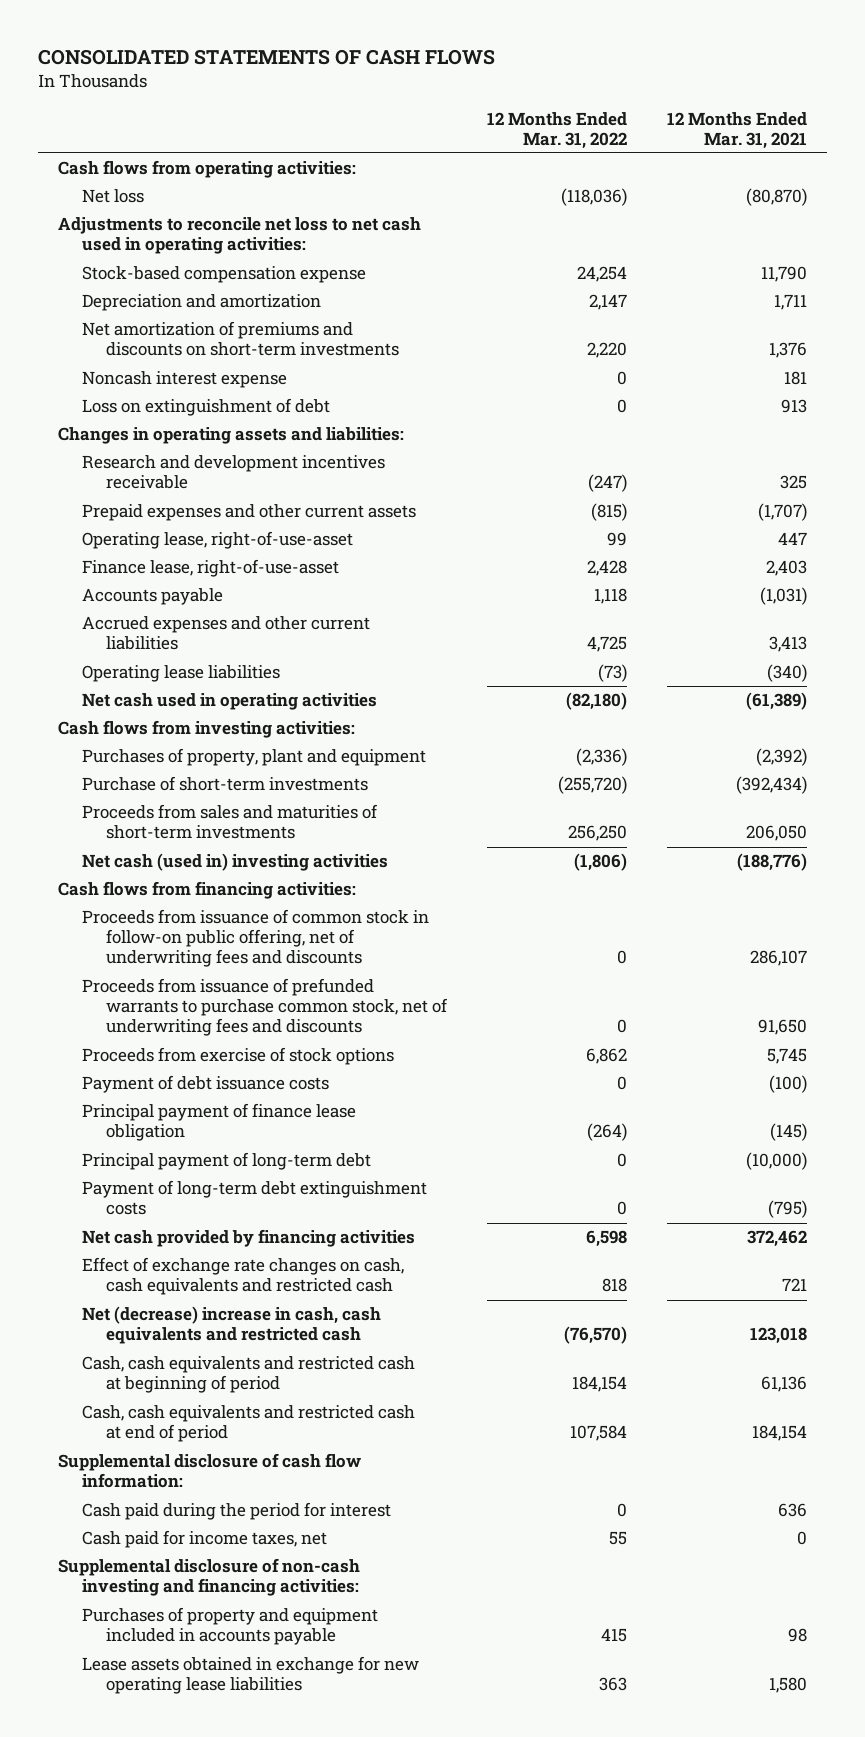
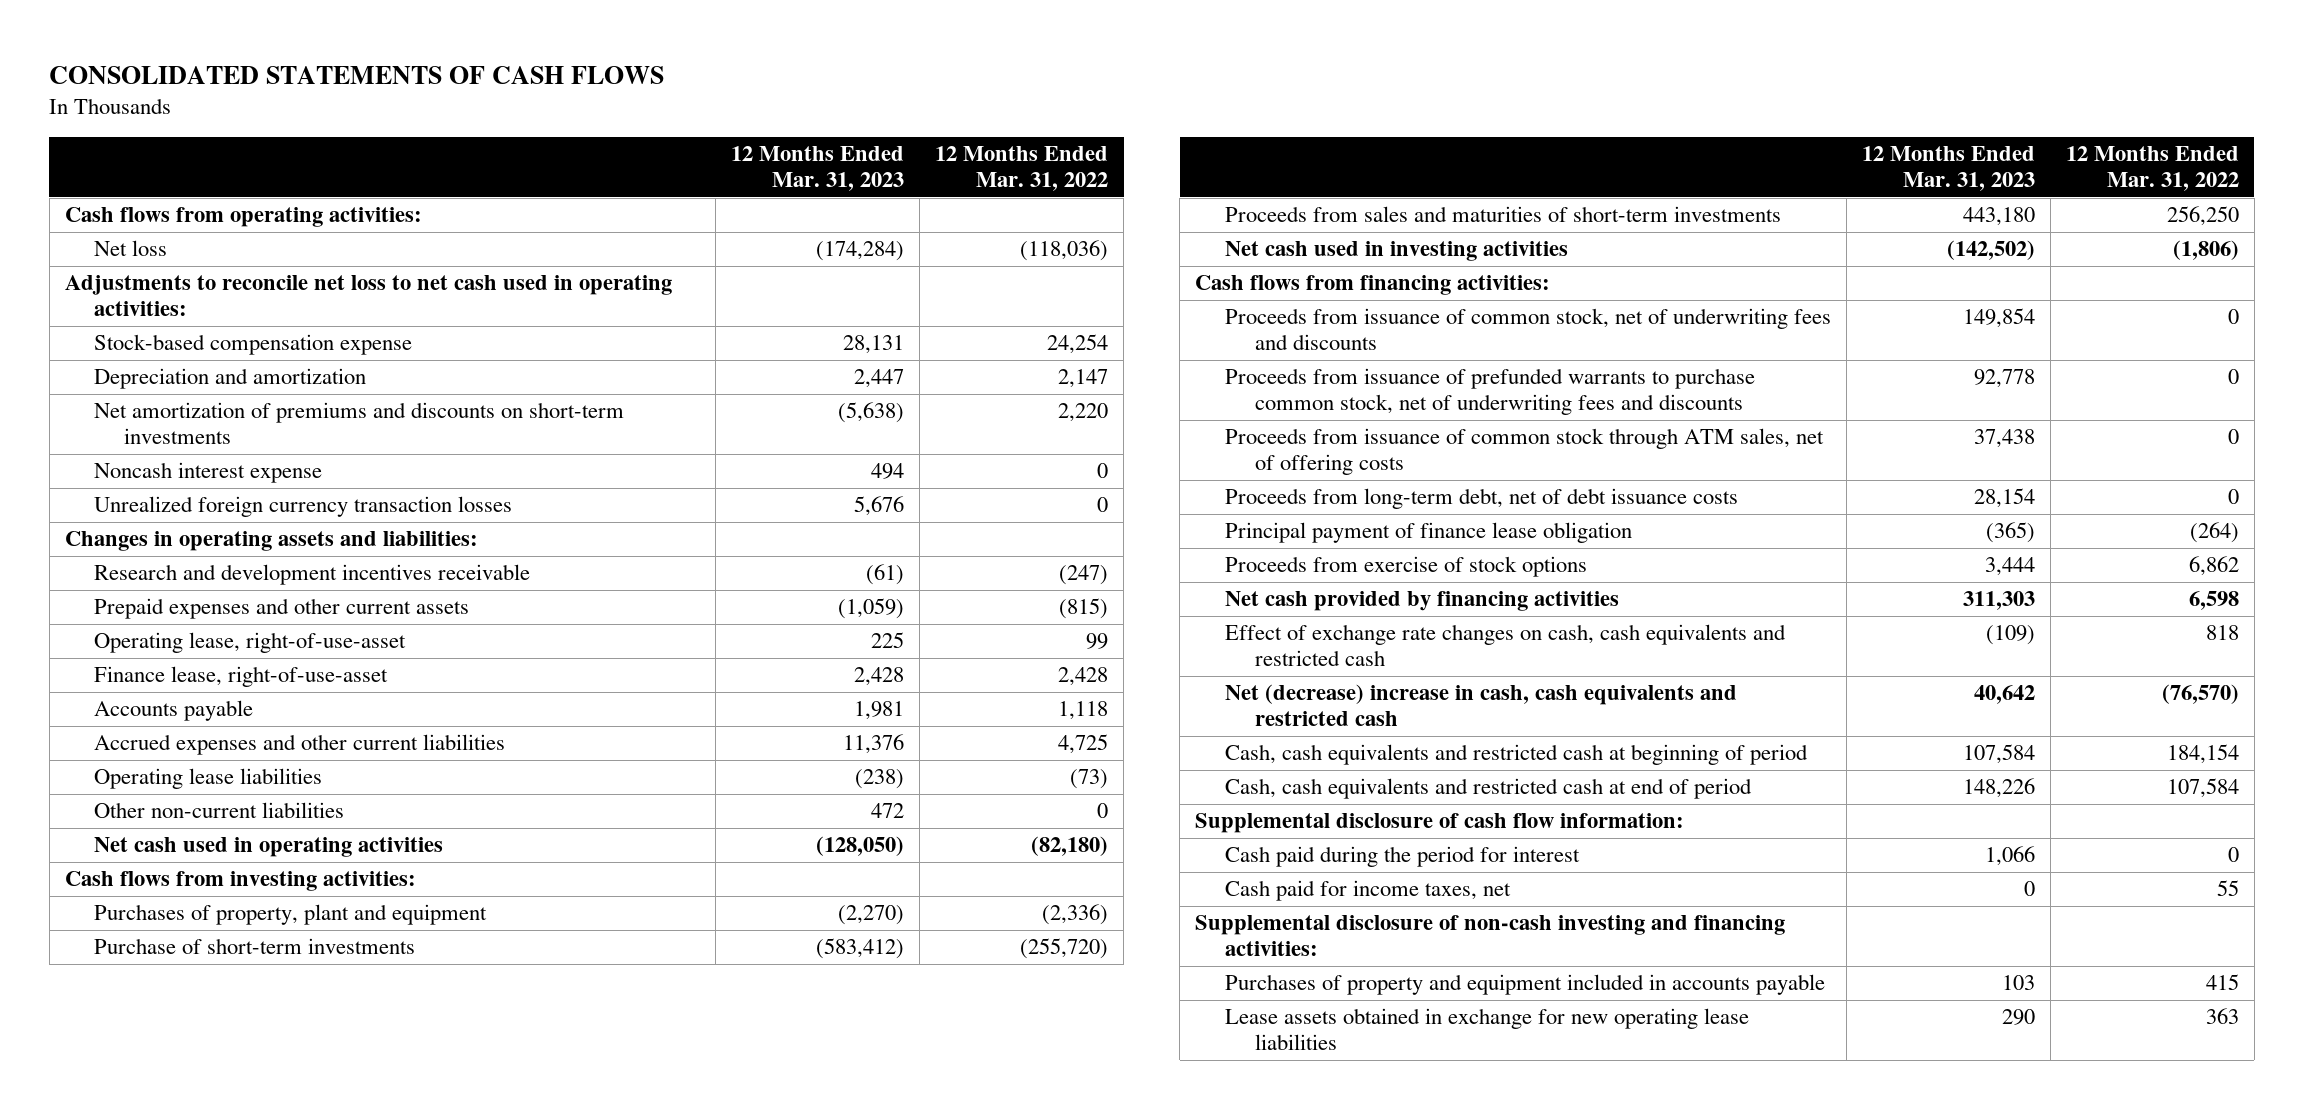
- | 12 Months Ended Mar. 31, 2022 | 12 Months Ended Mar. 31, 2021
+ | 12 Months Ended Mar. 31, 2023 | 12 Months Ended Mar. 31, 2022
- Loss on extinguishment of debt | 0 | 913
+ Unrealized foreign currency transaction losses | 5,676 | 0
+ Other non-current liabilities | 472 | 0
- Net cash (used in) investing activities | (1,806) | (188,776)
+ Net cash used in investing activities | (142,502) | (1,806)
- Proceeds from issuance of common stock in follow-on public offering, net of underwriting fees and discounts | 0 | 286,107
+ Proceeds from issuance of common stock, net of underwriting fees and discounts | 149,854 | 0
- Payment of debt issuance costs | 0 | (100)
+ Proceeds from issuance of common stock through ATM sales, net of offering costs | 37,438 | 0
+ Proceeds from long-term debt, net of debt issuance costs | 28,154 | 0
- Principal payment of long-term debt | 0 | (10,000)
- Payment of long-term debt extinguishment costs | 0 | (795)
moved down: Proceeds from exercise of stock options | 3,444 | 6,862

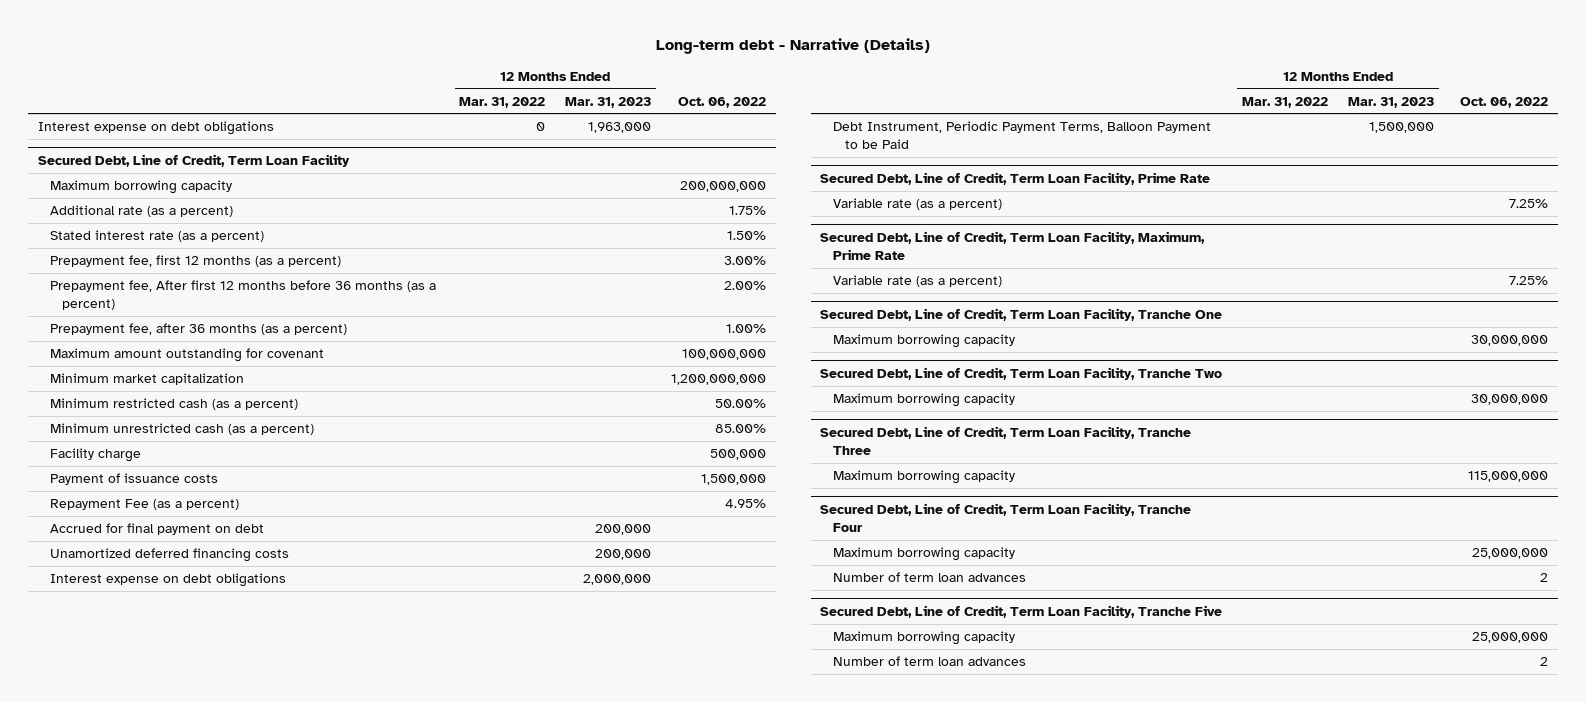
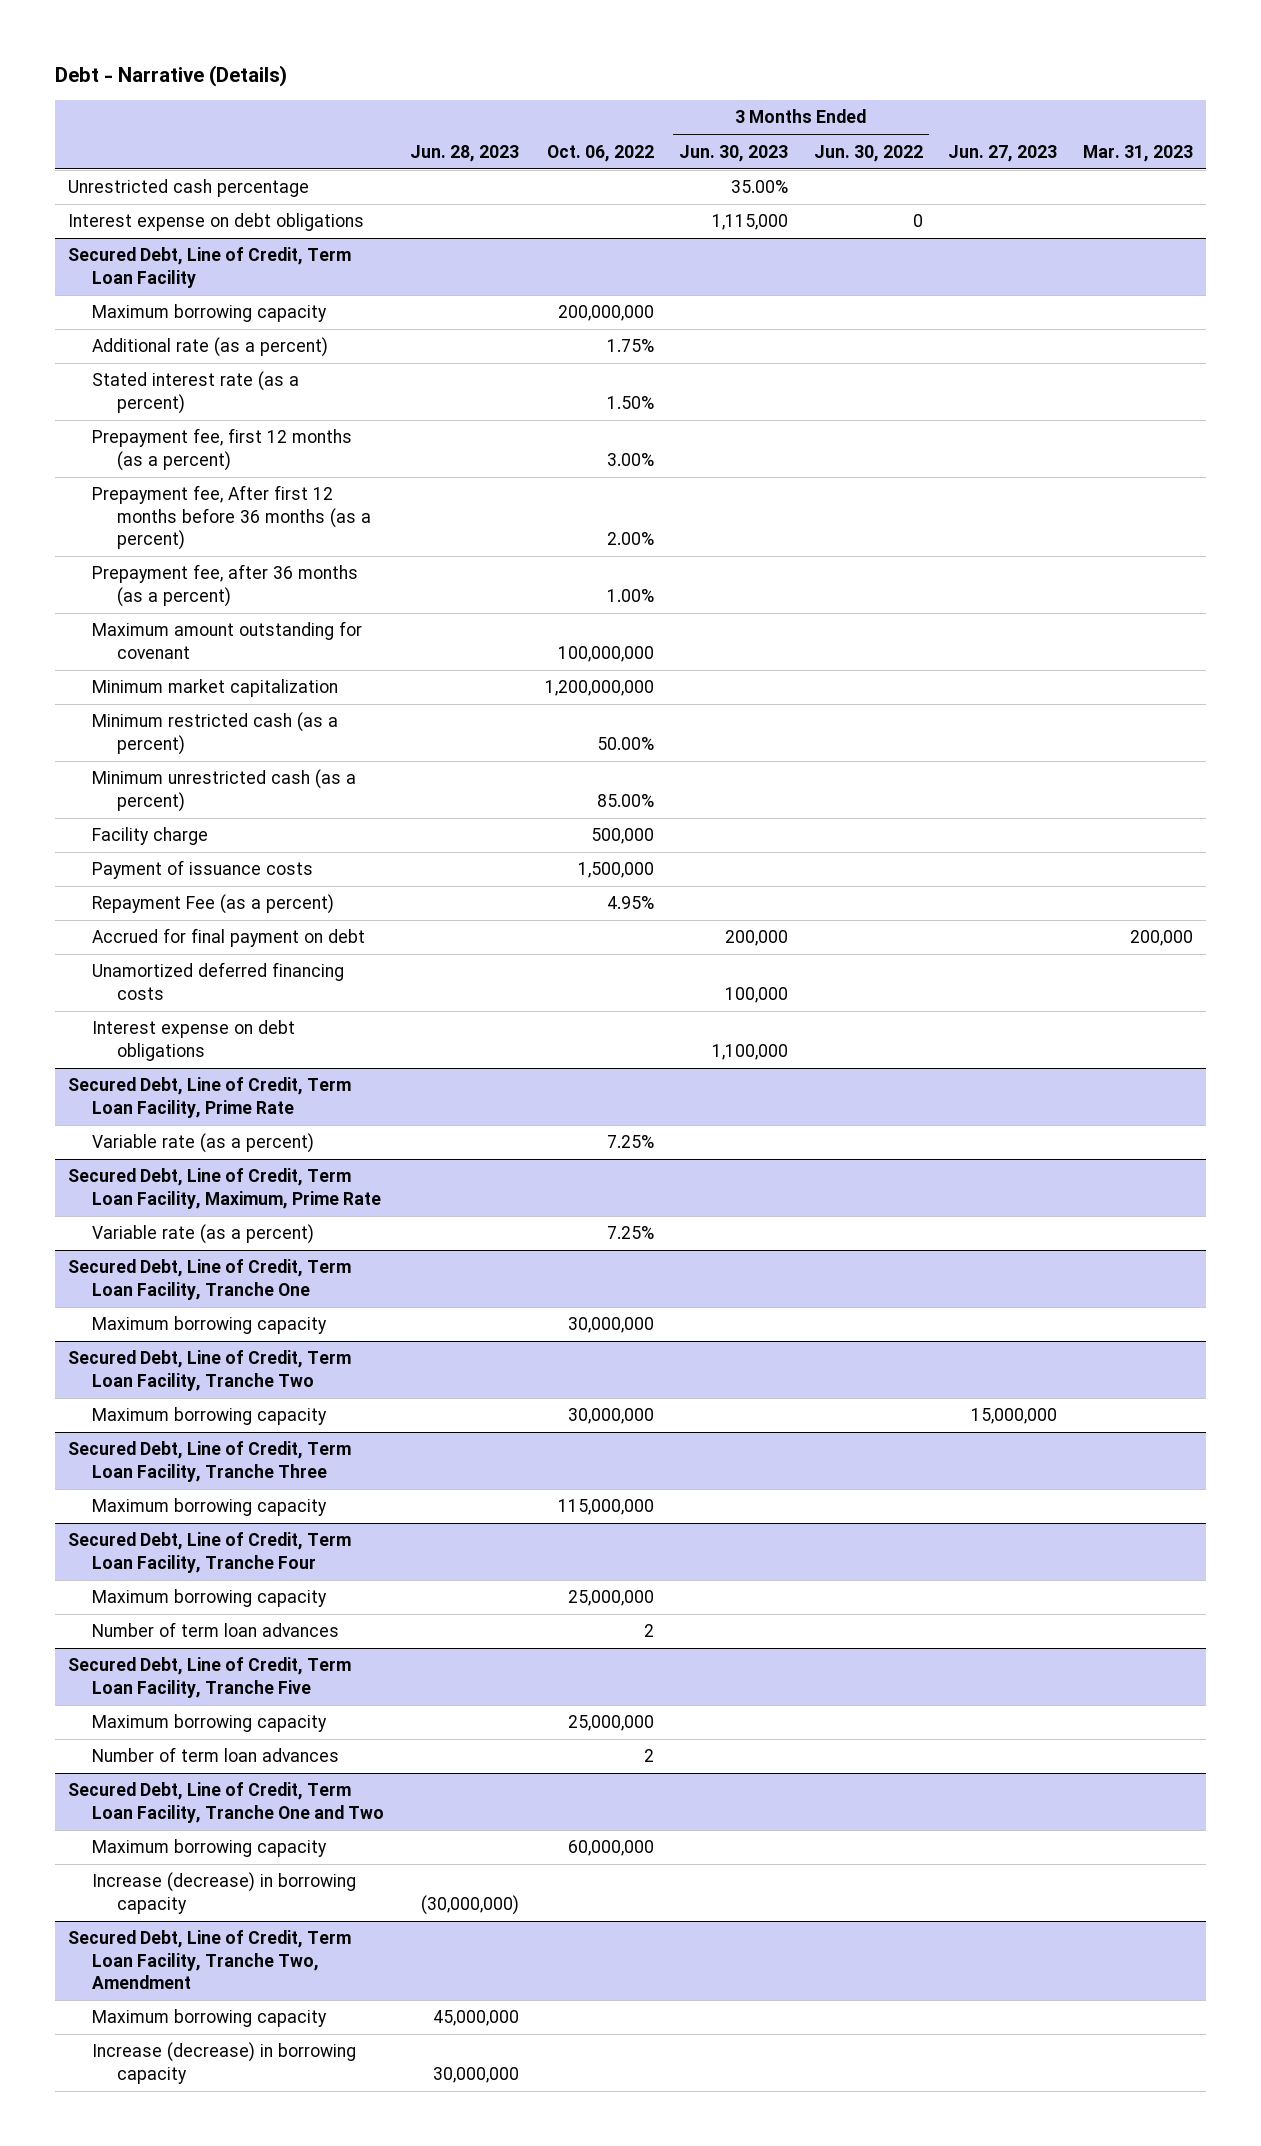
- Long-term debt - Narrative (Details)
+ Debt - Narrative (Details)
- | 12 Months Ended Mar. 31, 2022 | 12 Months Ended Mar. 31, 2023 | Oct. 06, 2022
+ | Jun. 28, 2023 | Oct. 06, 2022 | 3 Months Ended Jun. 30, 2023 | 3 Months Ended Jun. 30, 2022 | Jun. 27, 2023 | Mar. 31, 2023
+ Unrestricted cash percentage | | | 35.00% | | |
@ Secured Debt, Line of Credit, Term Loan Facility
- Debt Instrument, Periodic Payment Terms, Balloon Payment to be Paid | | 1,500,000 |
+ Secured Debt, Line of Credit, Term Loan Facility, Tranche One and Two
+ Maximum borrowing capacity | | 60,000,000 | | | |
+ Increase (decrease) in borrowing capacity | (30,000,000) | | | | |
+ Secured Debt, Line of Credit, Term Loan Facility, Tranche Two, Amendment
+ Maximum borrowing capacity | 45,000,000 | | | | |
+ Increase (decrease) in borrowing capacity | 30,000,000 | | | | |

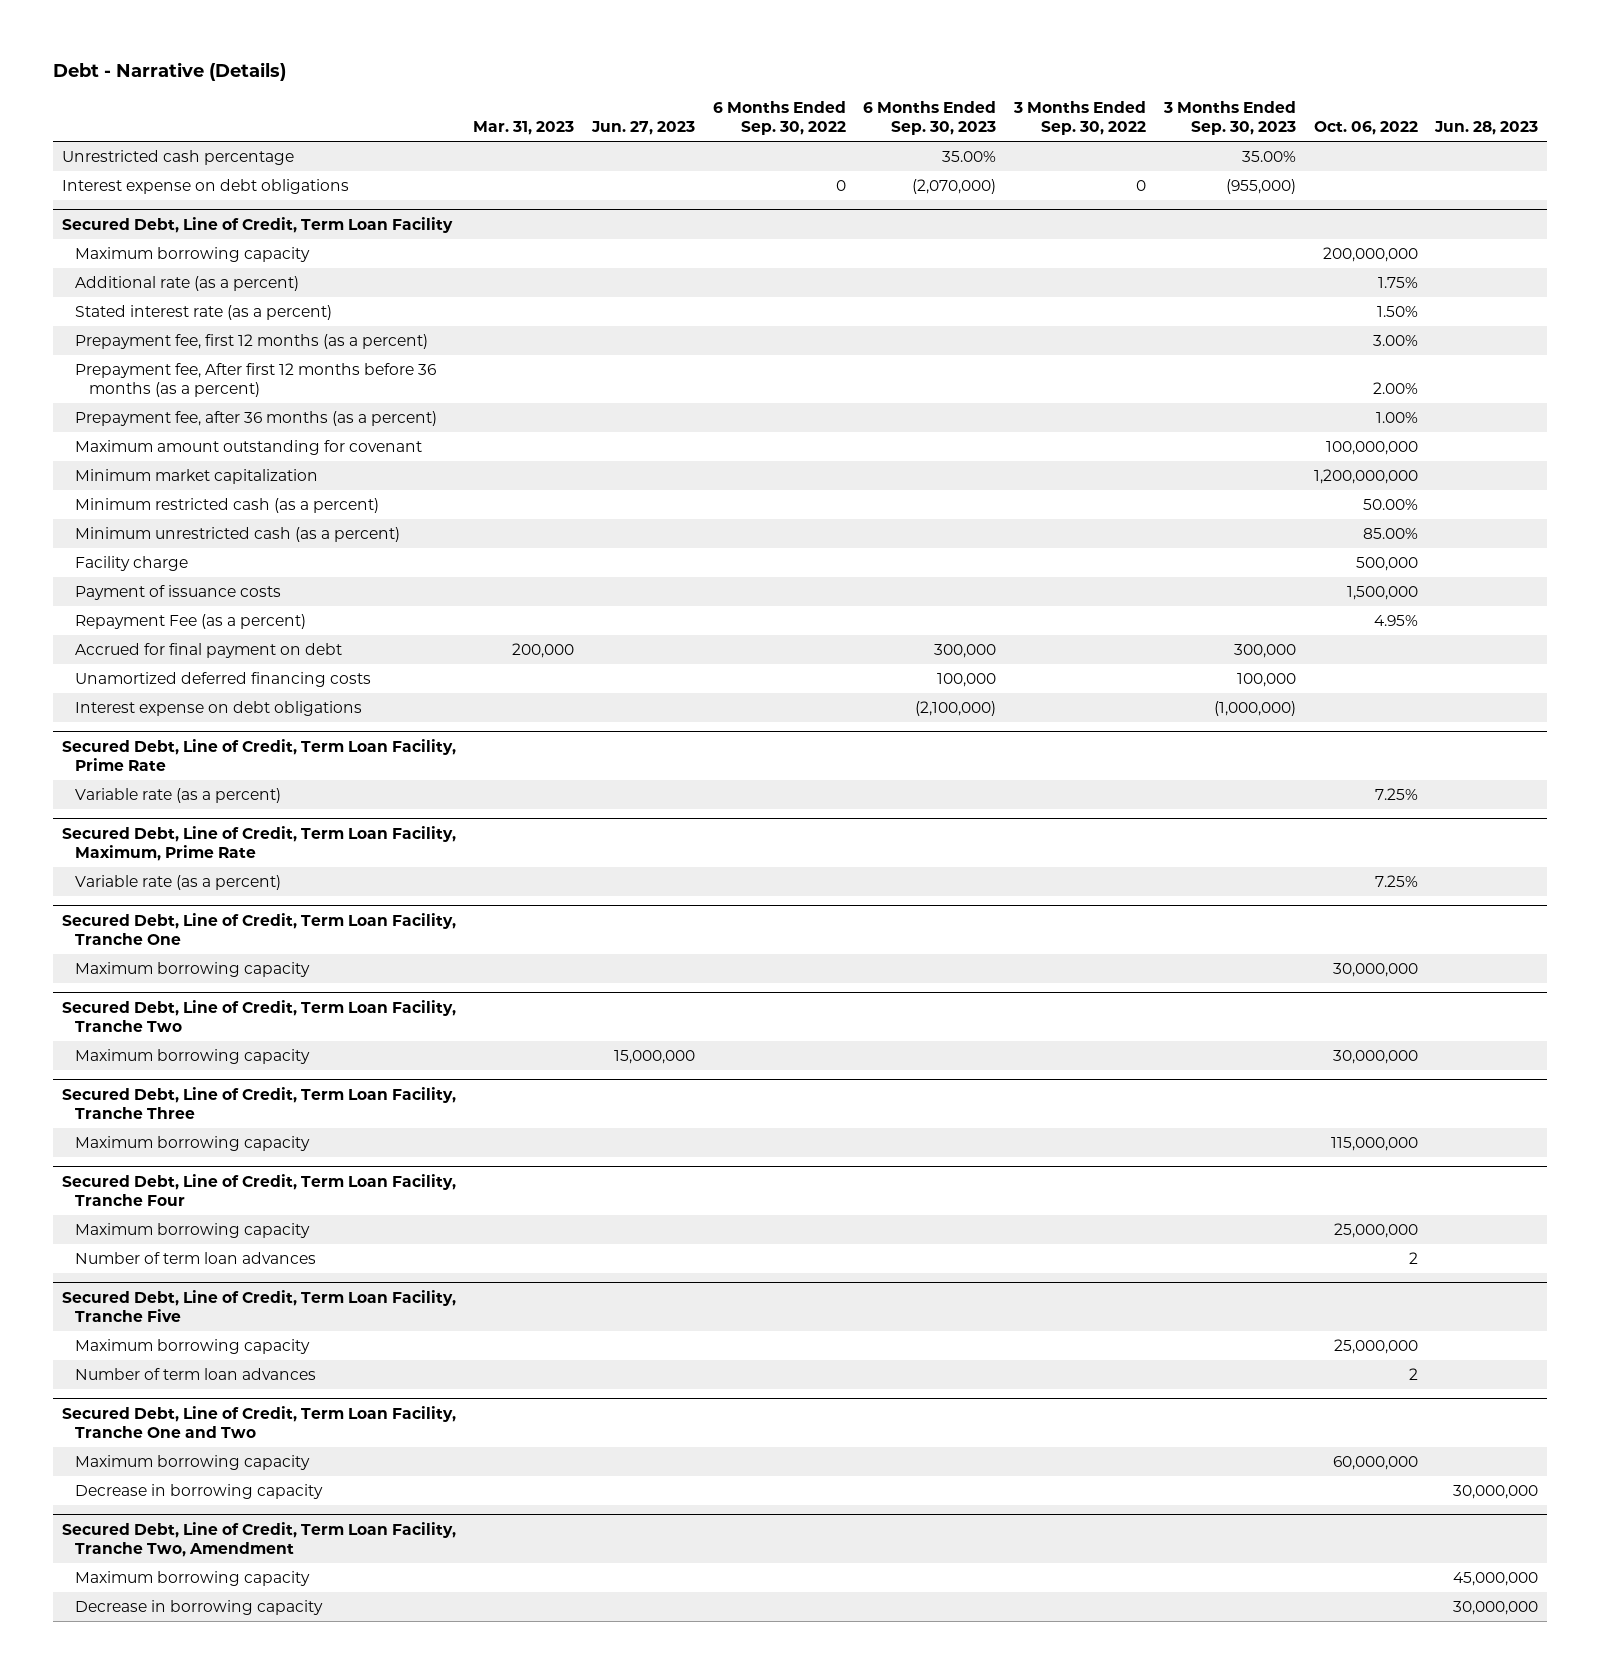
- | Jun. 28, 2023 | Oct. 06, 2022 | 3 Months Ended Jun. 30, 2023 | 3 Months Ended Jun. 30, 2022 | Jun. 27, 2023 | Mar. 31, 2023
+ | Mar. 31, 2023 | Jun. 27, 2023 | 6 Months Ended Sep. 30, 2022 | 6 Months Ended Sep. 30, 2023 | 3 Months Ended Sep. 30, 2022 | 3 Months Ended Sep. 30, 2023 | Oct. 06, 2022 | Jun. 28, 2023
@ Secured Debt, Line of Credit, Term Loan Facility, Tranche One and Two
- Increase (decrease) in borrowing capacity | (30,000,000) | | | | |
+ Decrease in borrowing capacity | | | | | | | | 30,000,000
@ Secured Debt, Line of Credit, Term Loan Facility, Tranche Two, Amendment
- Increase (decrease) in borrowing capacity | 30,000,000 | | | | |
+ Decrease in borrowing capacity | | | | | | | | 30,000,000

